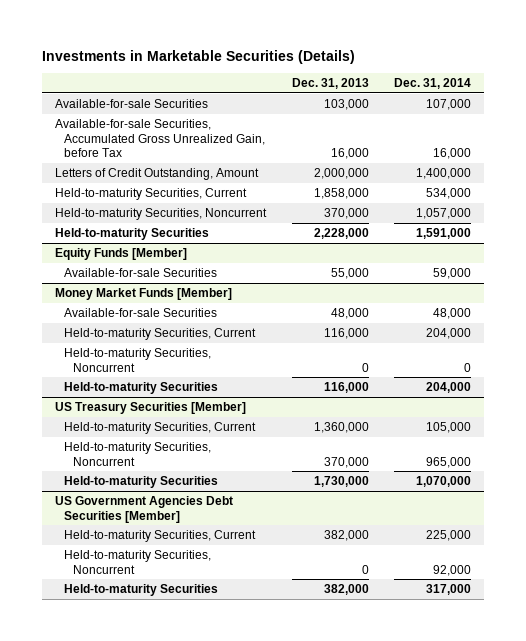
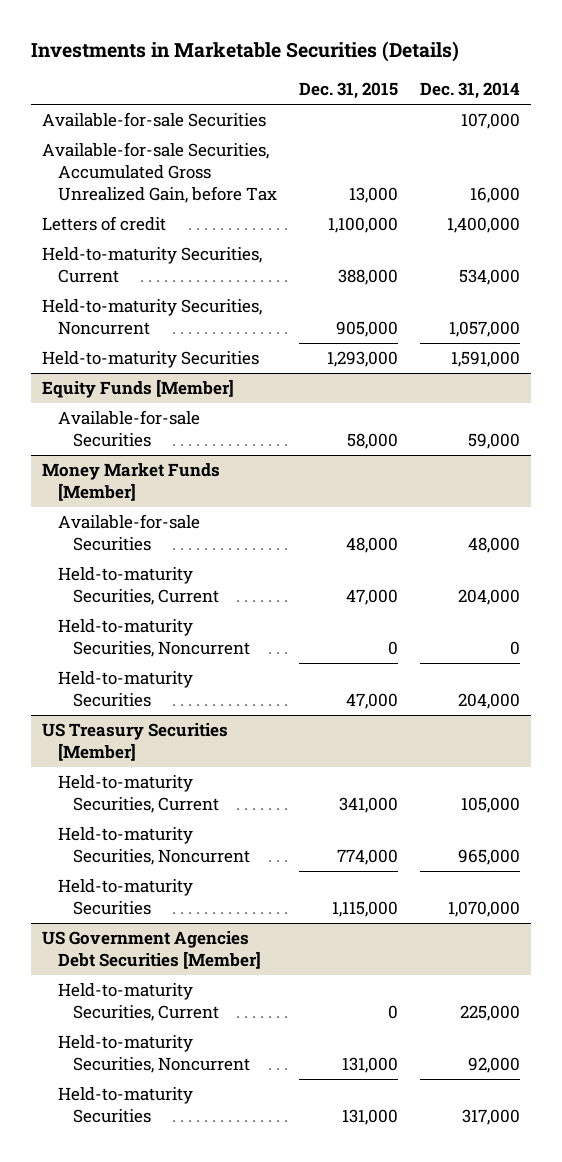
- | Dec. 31, 2013 | Dec. 31, 2014
+ | Dec. 31, 2015 | Dec. 31, 2014
- Letters of Credit Outstanding, Amount | 2,000,000 | 1,400,000
+ Letters of credit | 1,100,000 | 1,400,000

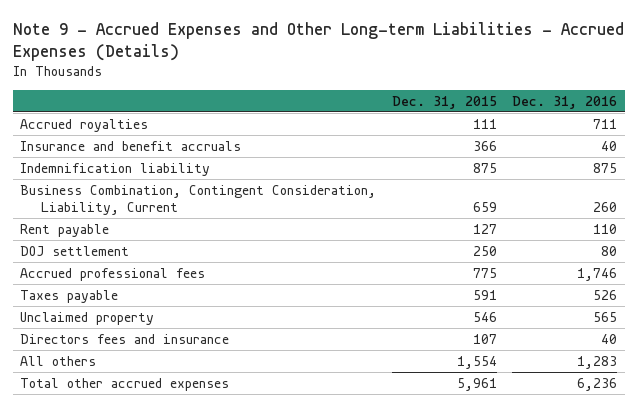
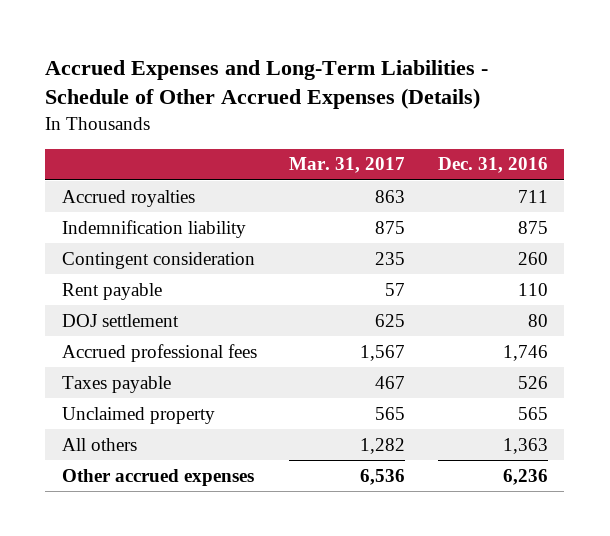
- Note 9 - Accrued Expenses and Other Long-term Liabilities - Accrued Expenses (Details)
+ Accrued Expenses and Long-Term Liabilities - Schedule of Other Accrued Expenses (Details)
- | Dec. 31, 2015 | Dec. 31, 2016
+ | Mar. 31, 2017 | Dec. 31, 2016
- Insurance and benefit accruals | 366 | 40
- Business Combination, Contingent Consideration, Liability, Current | 659 | 260
+ Contingent consideration | 235 | 260
- Directors fees and insurance | 107 | 40
- All others | 1,554 | 1,283
- Total other accrued expenses | 5,961 | 6,236
+ All others | 1,282 | 1,363
+ Other accrued expenses | 6,536 | 6,236

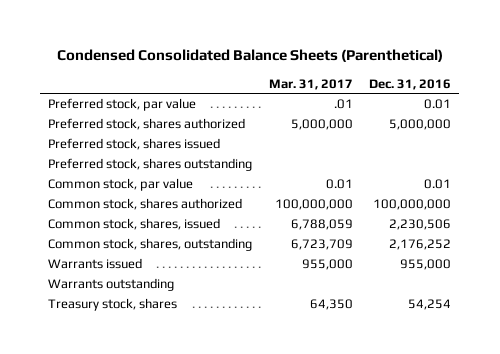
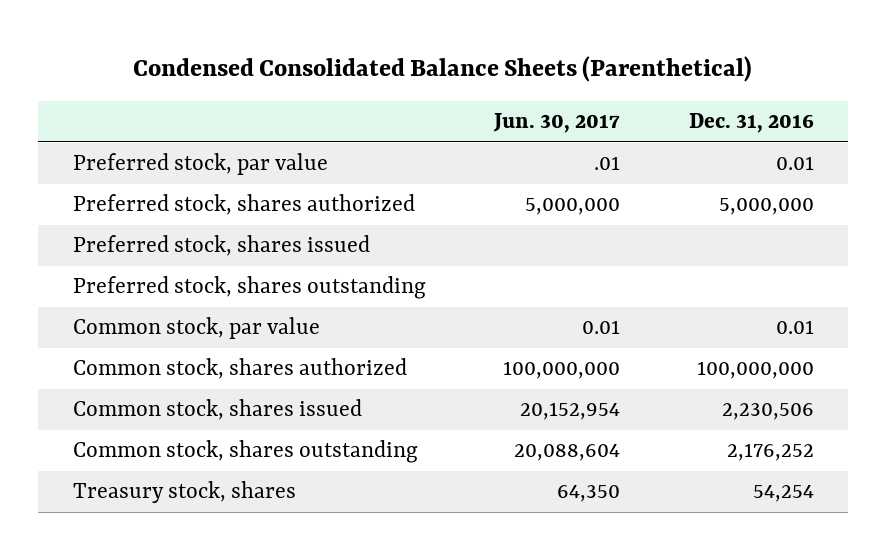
- | Mar. 31, 2017 | Dec. 31, 2016
+ | Jun. 30, 2017 | Dec. 31, 2016
- Common stock, shares, issued | 6,788,059 | 2,230,506
- Common stock, shares, outstanding | 6,723,709 | 2,176,252
- Warrants issued | 955,000 | 955,000
- Warrants outstanding
+ Common stock, shares issued | 20,152,954 | 2,230,506
+ Common stock, shares outstanding | 20,088,604 | 2,176,252

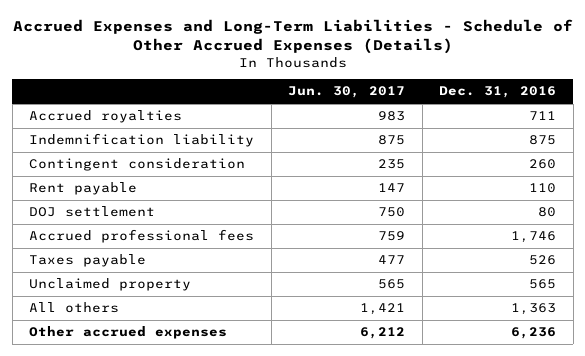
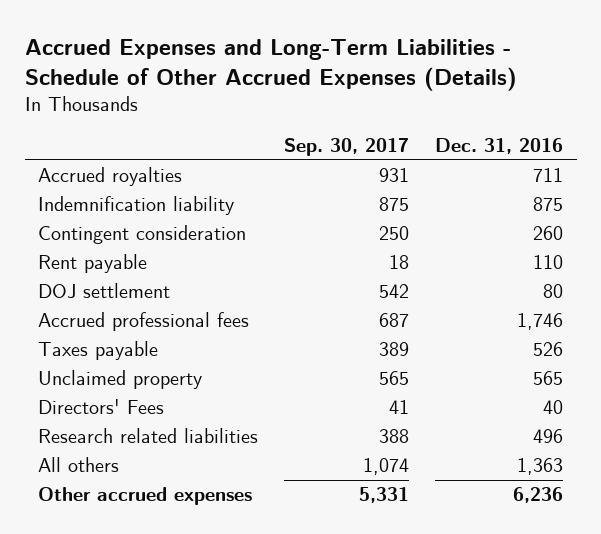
- | Jun. 30, 2017 | Dec. 31, 2016
+ | Sep. 30, 2017 | Dec. 31, 2016
+ Directors' Fees | 41 | 40
+ Research related liabilities | 388 | 496

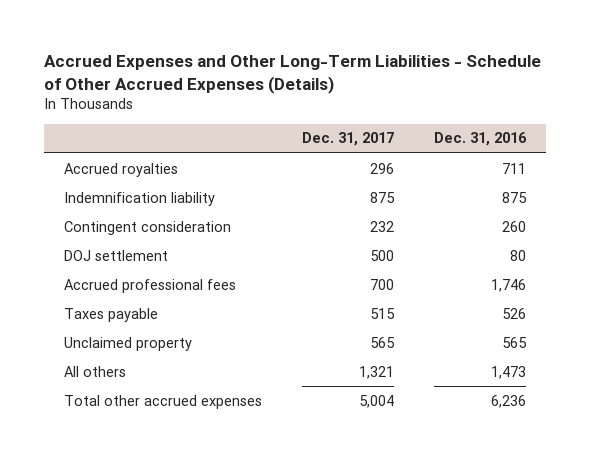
- Accrued Expenses and Long-Term Liabilities - Schedule of Other Accrued Expenses (Details)
+ Accrued Expenses and Other Long-Term Liabilities - Schedule of Other Accrued Expenses (Details)
- | Sep. 30, 2017 | Dec. 31, 2016
+ | Dec. 31, 2017 | Dec. 31, 2016
- Rent payable | 18 | 110
- Directors' Fees | 41 | 40
- Research related liabilities | 388 | 496
- All others | 1,074 | 1,363
- Other accrued expenses | 5,331 | 6,236
+ All others | 1,321 | 1,473
+ Total other accrued expenses | 5,004 | 6,236

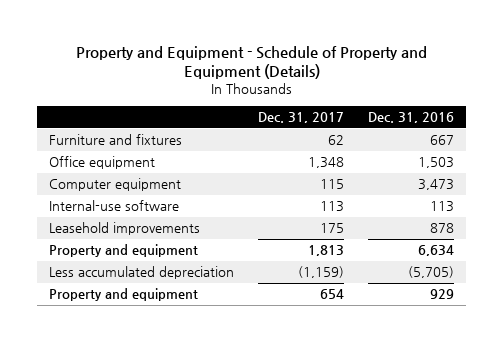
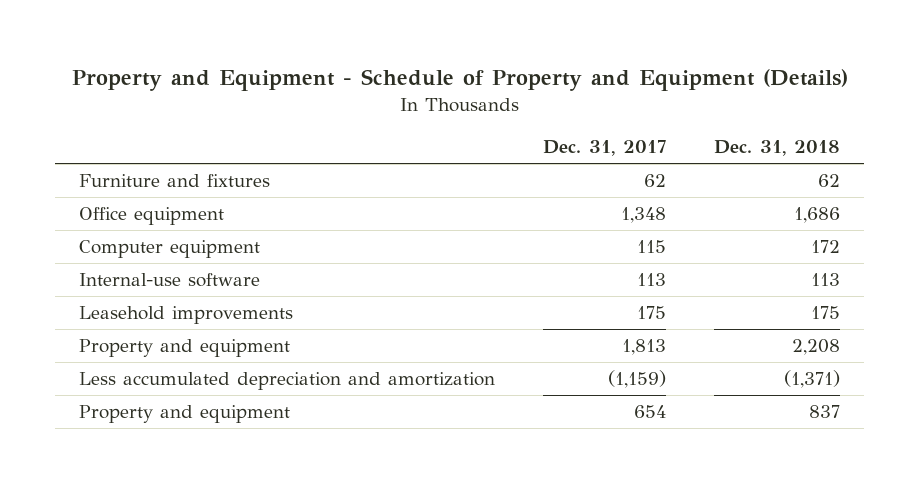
- | Dec. 31, 2017 | Dec. 31, 2016
+ | Dec. 31, 2017 | Dec. 31, 2018
- Less accumulated depreciation | (1,159) | (5,705)
+ Less accumulated depreciation and amortization | (1,159) | (1,371)

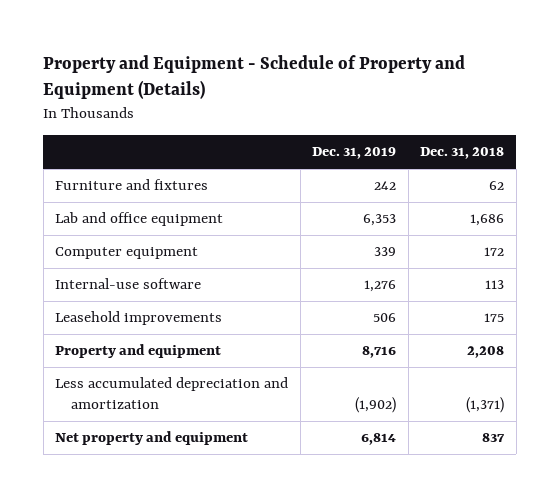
- | Dec. 31, 2017 | Dec. 31, 2018
+ | Dec. 31, 2019 | Dec. 31, 2018
- Office equipment | 1,348 | 1,686
+ Lab and office equipment | 6,353 | 1,686
- Property and equipment | 654 | 837
+ Net property and equipment | 6,814 | 837

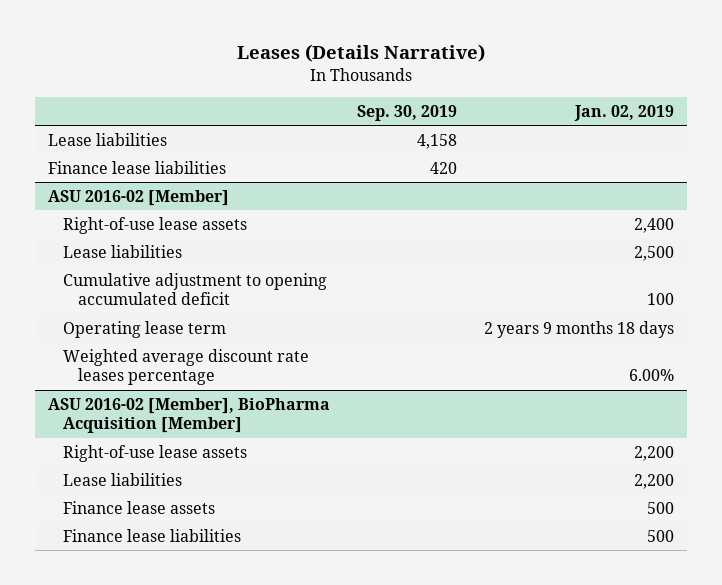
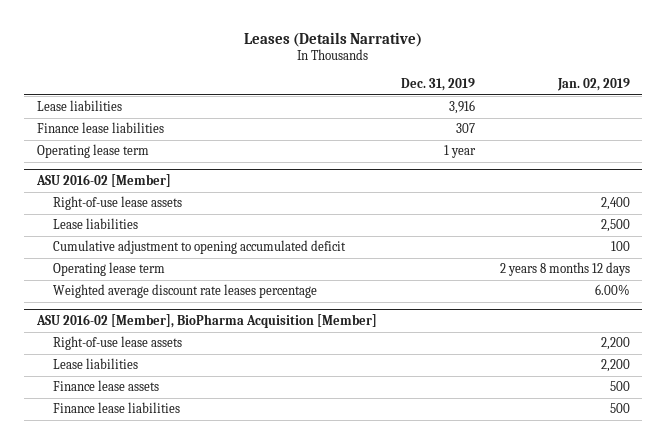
- | Sep. 30, 2019 | Jan. 02, 2019
+ | Dec. 31, 2019 | Jan. 02, 2019
+ Operating lease term | 1 year |
@ ASU 2016-02 [Member]
- Operating lease term | | 2 years 9 months 18 days
+ Operating lease term | | 2 years 8 months 12 days

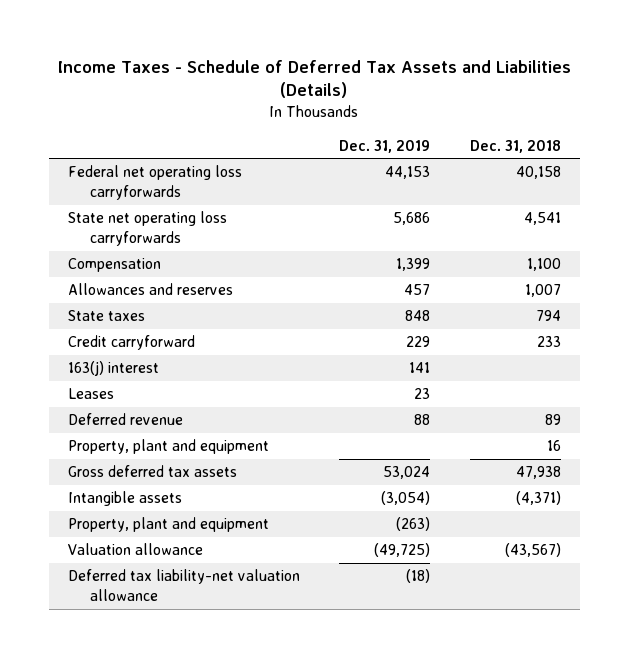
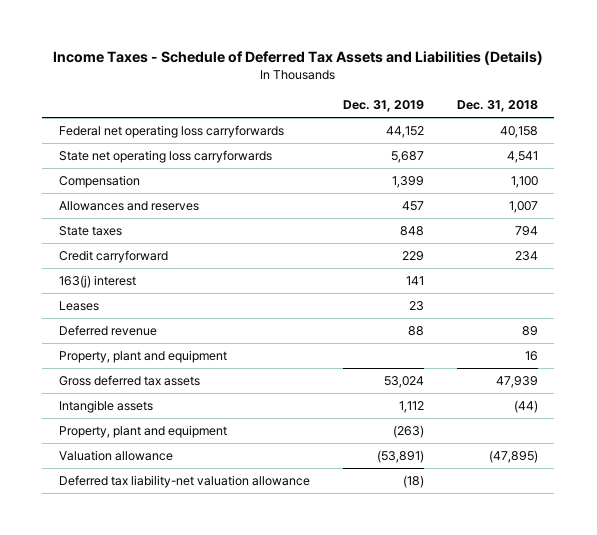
- Federal net operating loss carryforwards | 44,153 | 40,158
- State net operating loss carryforwards | 5,686 | 4,541
+ Federal net operating loss carryforwards | 44,152 | 40,158
+ State net operating loss carryforwards | 5,687 | 4,541
- Credit carryforward | 229 | 233
+ Credit carryforward | 229 | 234
- Gross deferred tax assets | 53,024 | 47,938
- Intangible assets | (3,054) | (4,371)
+ Gross deferred tax assets | 53,024 | 47,939
+ Intangible assets | 1,112 | (44)
- Valuation allowance | (49,725) | (43,567)
+ Valuation allowance | (53,891) | (47,895)

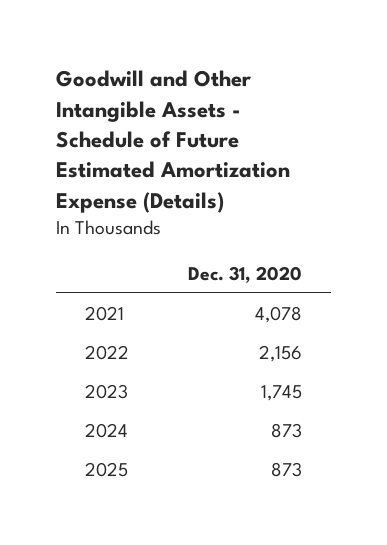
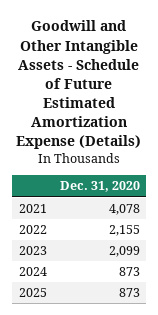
- 2022 | 2,156
- 2023 | 1,745
+ 2022 | 2,155
+ 2023 | 2,099

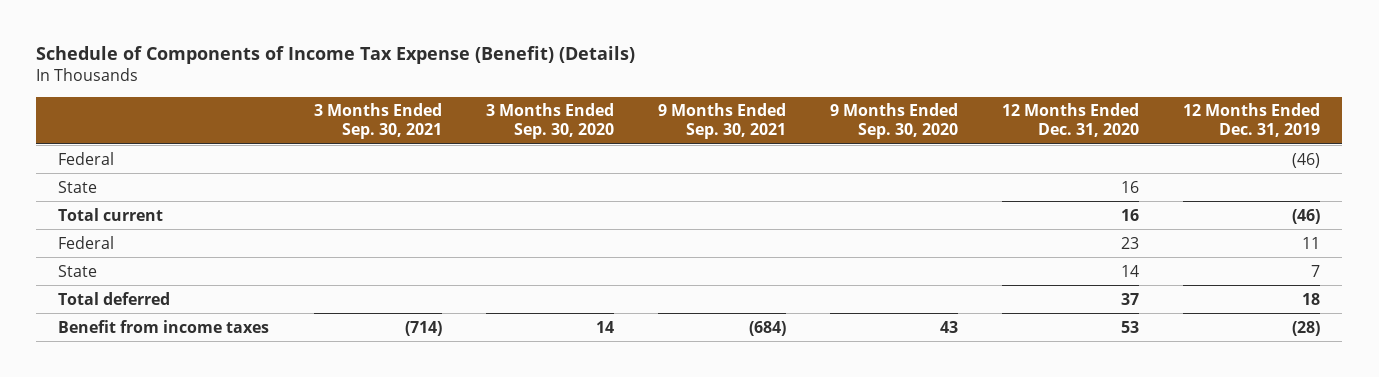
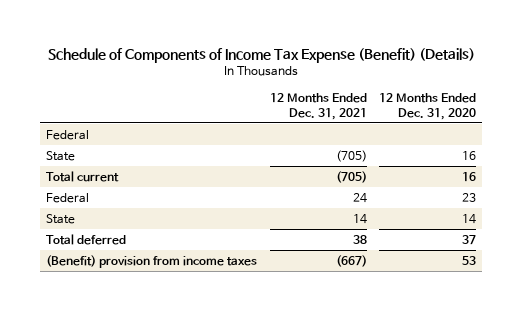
- | 3 Months Ended Sep. 30, 2021 | 3 Months Ended Sep. 30, 2020 | 9 Months Ended Sep. 30, 2021 | 9 Months Ended Sep. 30, 2020 | 12 Months Ended Dec. 31, 2020 | 12 Months Ended Dec. 31, 2019
+ | 12 Months Ended Dec. 31, 2021 | 12 Months Ended Dec. 31, 2020
- Benefit from income taxes | (714) | 14 | (684) | 43 | 53 | (28)
+ (Benefit) provision from income taxes | (667) | 53

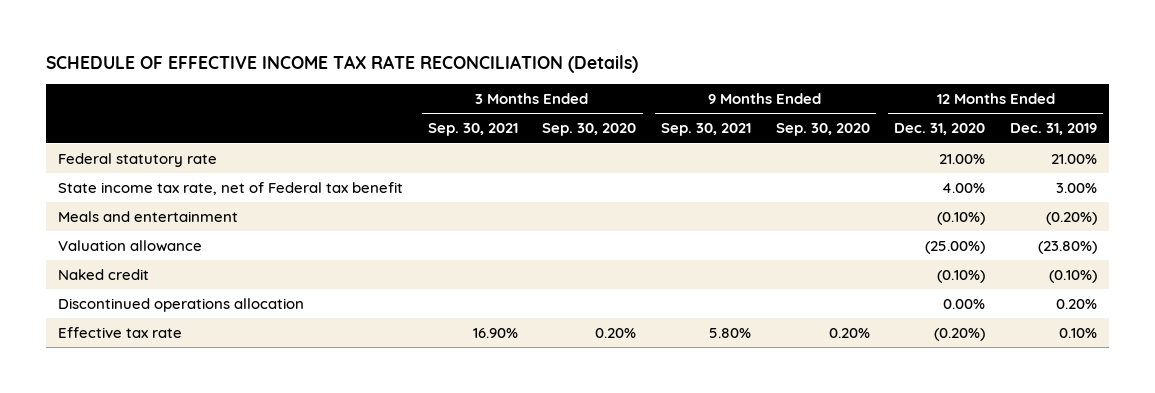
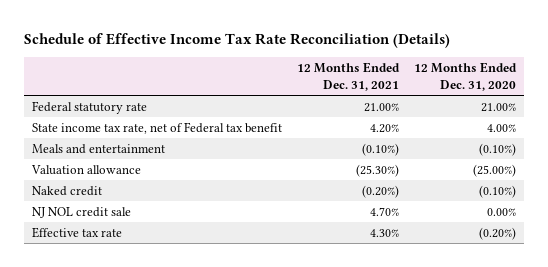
- SCHEDULE OF EFFECTIVE INCOME TAX RATE RECONCILIATION (Details)
+ Schedule of Effective Income Tax Rate Reconciliation (Details)
- | 3 Months Ended Sep. 30, 2021 | 3 Months Ended Sep. 30, 2020 | 9 Months Ended Sep. 30, 2021 | 9 Months Ended Sep. 30, 2020 | 12 Months Ended Dec. 31, 2020 | 12 Months Ended Dec. 31, 2019
+ | 12 Months Ended Dec. 31, 2021 | 12 Months Ended Dec. 31, 2020
- Discontinued operations allocation | | | | | 0.00% | 0.20%
+ NJ NOL credit sale | 4.70% | 0.00%

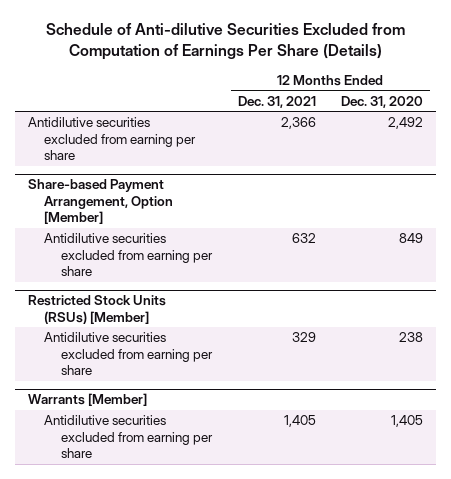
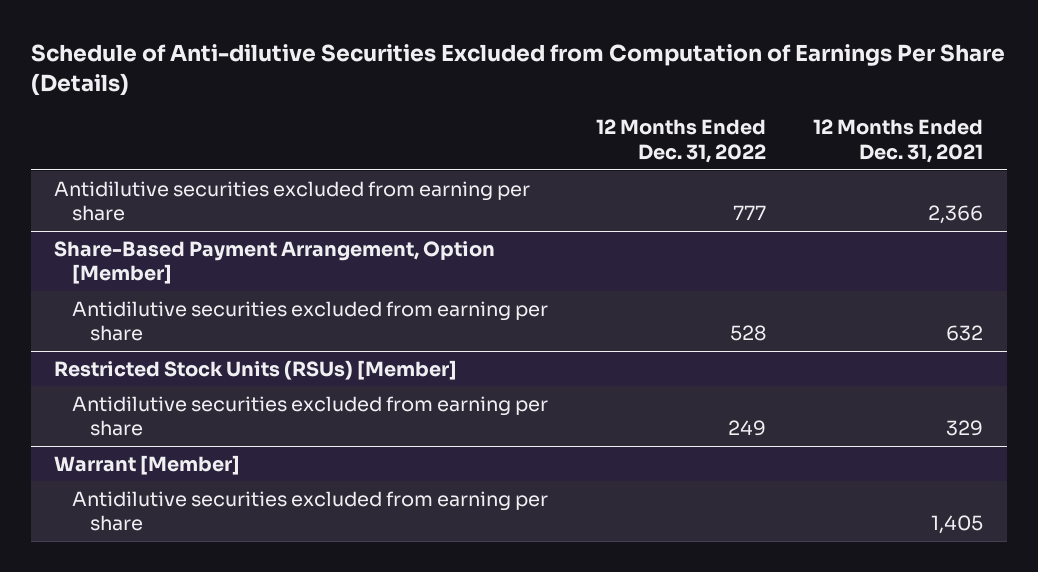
- | 12 Months Ended Dec. 31, 2021 | 12 Months Ended Dec. 31, 2020
+ | 12 Months Ended Dec. 31, 2022 | 12 Months Ended Dec. 31, 2021
- Share-based Payment Arrangement, Option [Member]
+ Share-Based Payment Arrangement, Option [Member]
- Warrants [Member]
+ Warrant [Member]

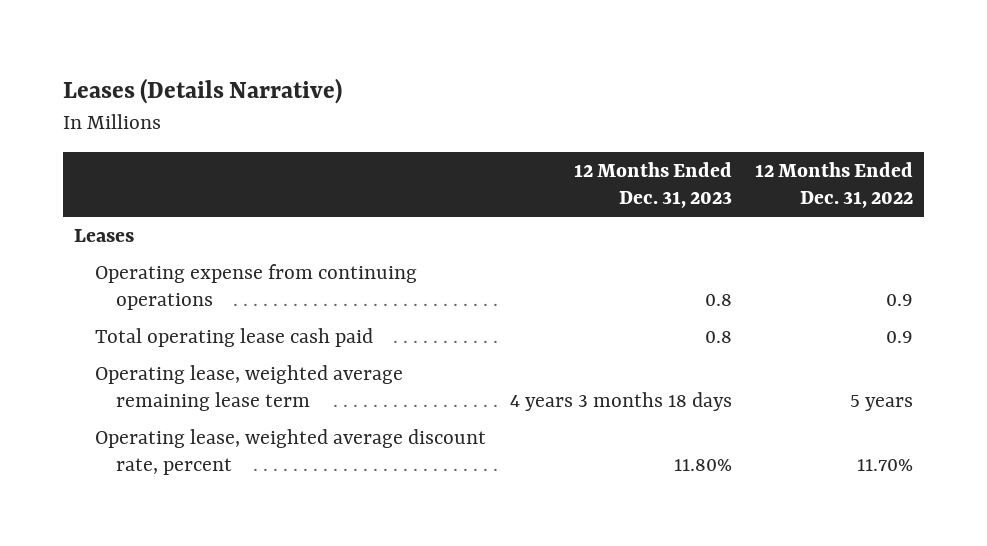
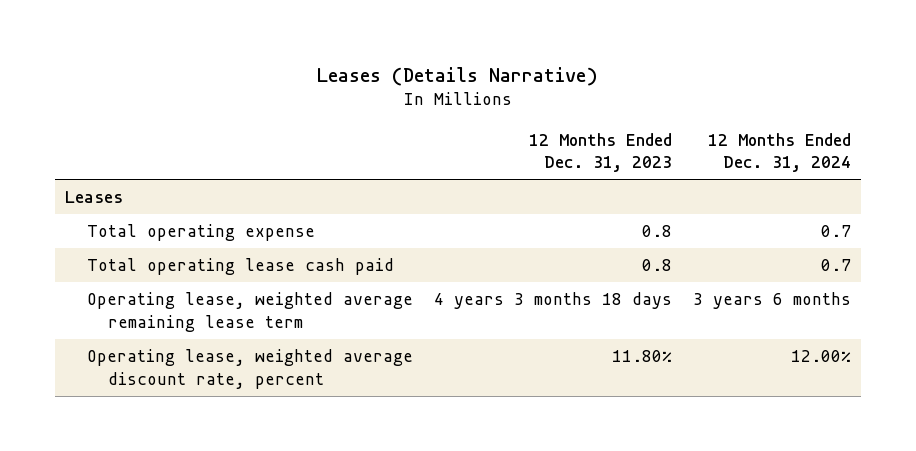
- | 12 Months Ended Dec. 31, 2023 | 12 Months Ended Dec. 31, 2022
+ | 12 Months Ended Dec. 31, 2023 | 12 Months Ended Dec. 31, 2024
- Operating expense from continuing operations | 0.8 | 0.9
+ Total operating expense | 0.8 | 0.7

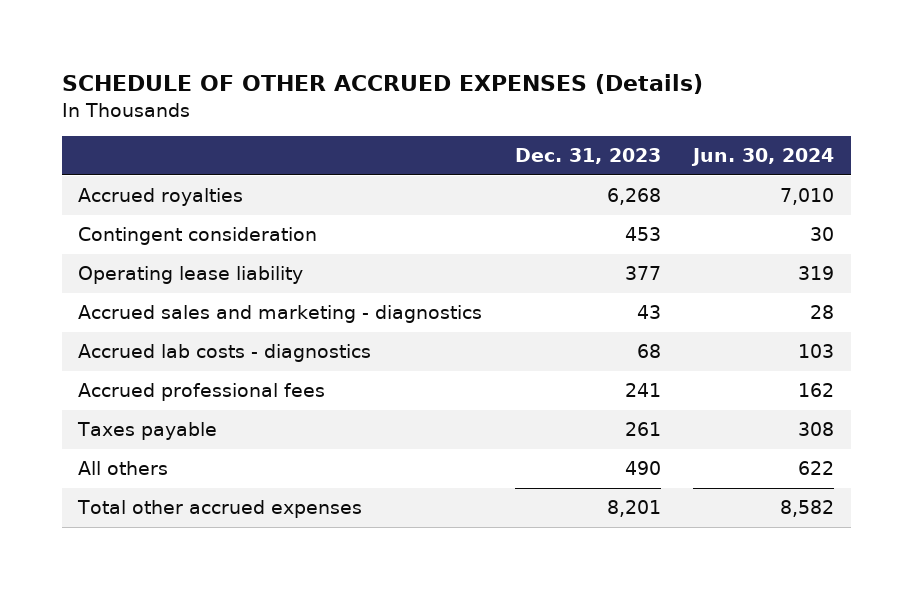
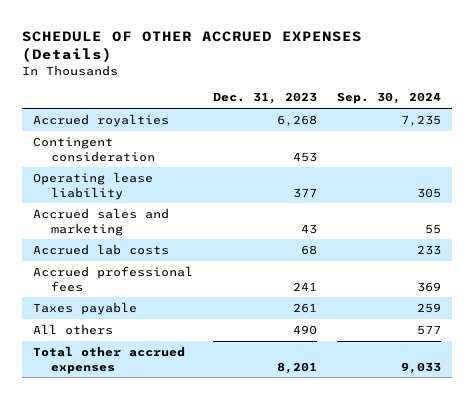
- | Dec. 31, 2023 | Jun. 30, 2024
+ | Dec. 31, 2023 | Sep. 30, 2024
- Accrued sales and marketing - diagnostics | 43 | 28
- Accrued lab costs - diagnostics | 68 | 103
+ Accrued sales and marketing | 43 | 55
+ Accrued lab costs | 68 | 233

